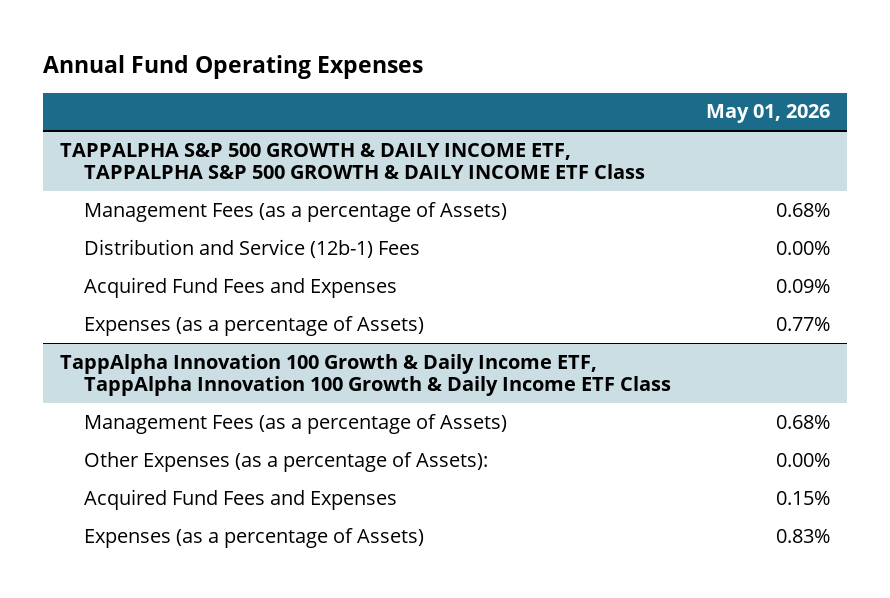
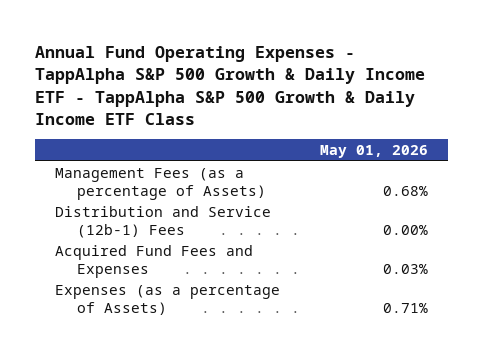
- Annual Fund Operating Expenses
+ Annual Fund Operating Expenses - TappAlpha S&P 500 Growth & Daily Income ETF - TappAlpha S&P 500 Growth & Daily Income ETF Class
- TAPPALPHA S&P 500 GROWTH & DAILY INCOME ETF, TAPPALPHA S&P 500 GROWTH & DAILY INCOME ETF Class
- Acquired Fund Fees and Expenses | 0.09%
- Expenses (as a percentage of Assets) | 0.77%
- TappAlpha Innovation 100 Growth & Daily Income ETF, TappAlpha Innovation 100 Growth & Daily Income ETF Class
- Management Fees (as a percentage of Assets) | 0.68%
- Other Expenses (as a percentage of Assets): | 0.00%
- Acquired Fund Fees and Expenses | 0.15%
- Expenses (as a percentage of Assets) | 0.83%
+ Acquired Fund Fees and Expenses | 0.03%
+ Expenses (as a percentage of Assets) | 0.71%

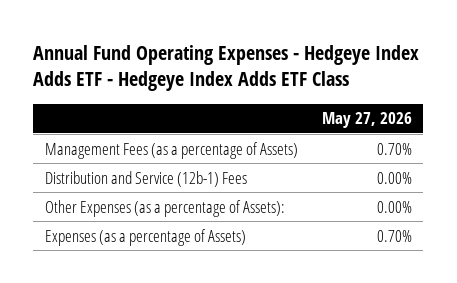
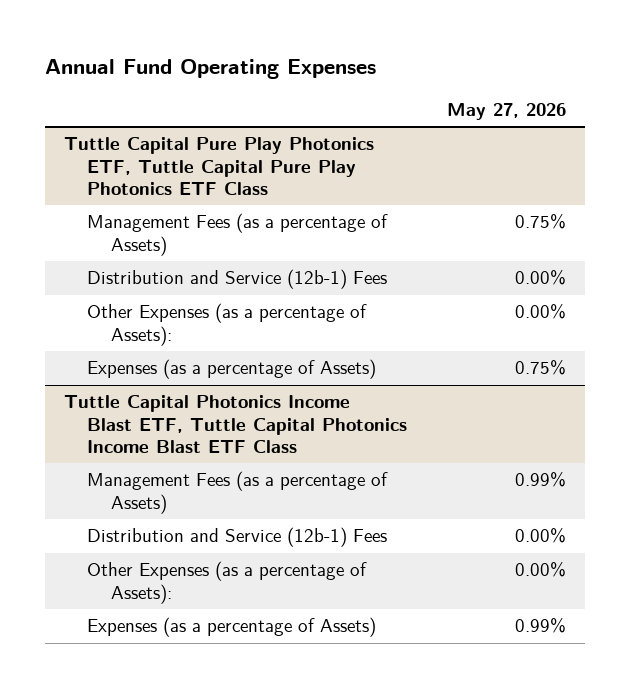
- Annual Fund Operating Expenses - Hedgeye Index Adds ETF - Hedgeye Index Adds ETF Class
+ Annual Fund Operating Expenses
- Management Fees (as a percentage of Assets) | 0.70%
+ Tuttle Capital Pure Play Photonics ETF, Tuttle Capital Pure Play Photonics ETF Class
+ Management Fees (as a percentage of Assets) | 0.75%
- Expenses (as a percentage of Assets) | 0.70%
+ Expenses (as a percentage of Assets) | 0.75%
+ Tuttle Capital Photonics Income Blast ETF, Tuttle Capital Photonics Income Blast ETF Class
+ Management Fees (as a percentage of Assets) | 0.99%
+ Distribution and Service (12b-1) Fees | 0.00%
+ Other Expenses (as a percentage of Assets): | 0.00%
+ Expenses (as a percentage of Assets) | 0.99%

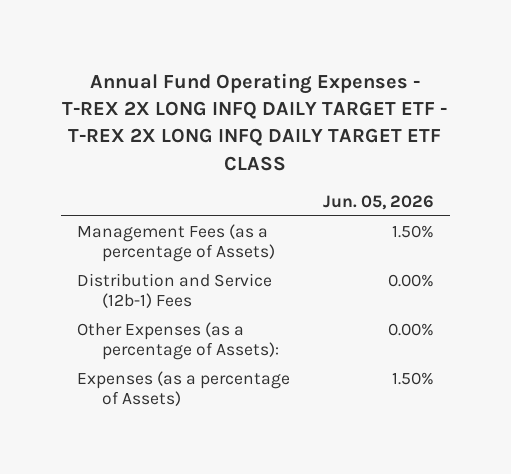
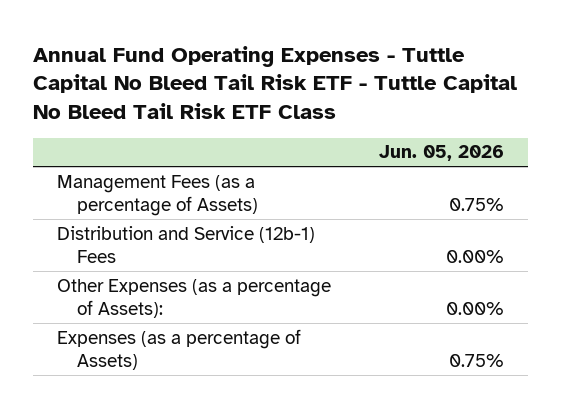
- Annual Fund Operating Expenses - T-REX 2X LONG INFQ DAILY TARGET ETF - T-REX 2X LONG INFQ DAILY TARGET ETF CLASS
+ Annual Fund Operating Expenses - Tuttle Capital No Bleed Tail Risk ETF - Tuttle Capital No Bleed Tail Risk ETF Class
- Management Fees (as a percentage of Assets) | 1.50%
+ Management Fees (as a percentage of Assets) | 0.75%
- Expenses (as a percentage of Assets) | 1.50%
+ Expenses (as a percentage of Assets) | 0.75%

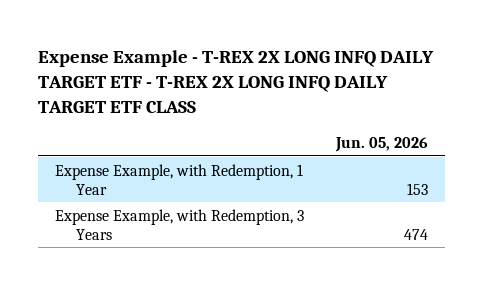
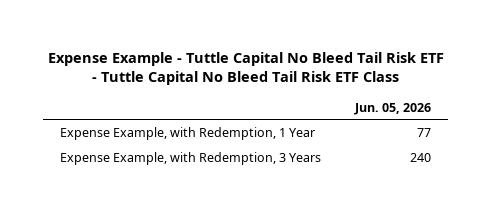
- Expense Example - T-REX 2X LONG INFQ DAILY TARGET ETF - T-REX 2X LONG INFQ DAILY TARGET ETF CLASS
+ Expense Example - Tuttle Capital No Bleed Tail Risk ETF - Tuttle Capital No Bleed Tail Risk ETF Class
- Expense Example, with Redemption, 1 Year | 153
- Expense Example, with Redemption, 3 Years | 474
+ Expense Example, with Redemption, 1 Year | 77
+ Expense Example, with Redemption, 3 Years | 240

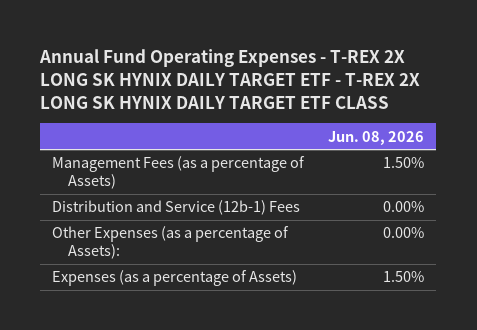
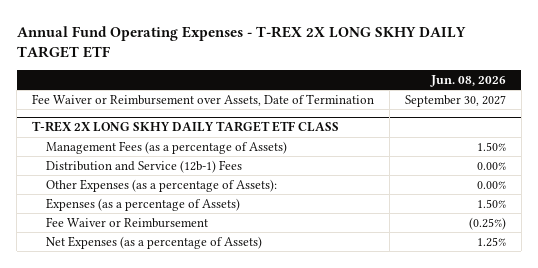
- Annual Fund Operating Expenses - T-REX 2X LONG SK HYNIX DAILY TARGET ETF - T-REX 2X LONG SK HYNIX DAILY TARGET ETF CLASS
+ Annual Fund Operating Expenses - T-REX 2X LONG SKHY DAILY TARGET ETF
+ Fee Waiver or Reimbursement over Assets, Date of Termination | September 30, 2027
+ T-REX 2X LONG SKHY DAILY TARGET ETF CLASS
+ Fee Waiver or Reimbursement | (0.25%)
+ Net Expenses (as a percentage of Assets) | 1.25%

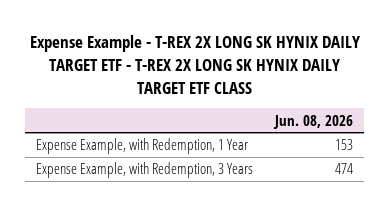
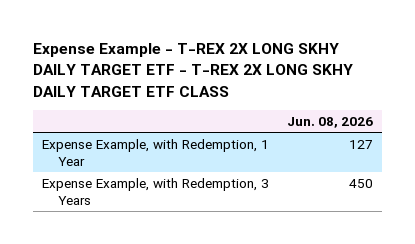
- Expense Example - T-REX 2X LONG SK HYNIX DAILY TARGET ETF - T-REX 2X LONG SK HYNIX DAILY TARGET ETF CLASS
+ Expense Example - T-REX 2X LONG SKHY DAILY TARGET ETF - T-REX 2X LONG SKHY DAILY TARGET ETF CLASS
- Expense Example, with Redemption, 1 Year | 153
- Expense Example, with Redemption, 3 Years | 474
+ Expense Example, with Redemption, 1 Year | 127
+ Expense Example, with Redemption, 3 Years | 450

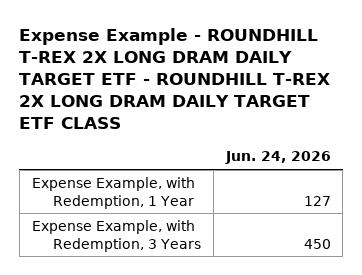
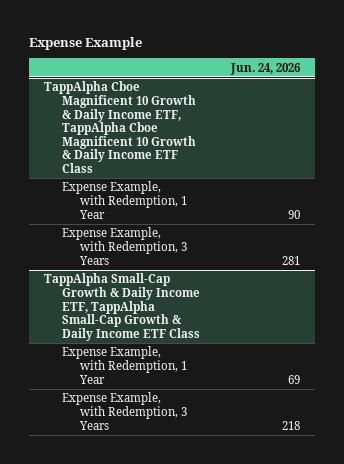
- Expense Example - ROUNDHILL T-REX 2X LONG DRAM DAILY TARGET ETF - ROUNDHILL T-REX 2X LONG DRAM DAILY TARGET ETF CLASS
+ Expense Example
- Expense Example, with Redemption, 1 Year | 127
- Expense Example, with Redemption, 3 Years | 450
+ TappAlpha Cboe Magnificent 10 Growth & Daily Income ETF, TappAlpha Cboe Magnificent 10 Growth & Daily Income ETF Class
+ Expense Example, with Redemption, 1 Year | 90
+ Expense Example, with Redemption, 3 Years | 281
+ TappAlpha Small-Cap Growth & Daily Income ETF, TappAlpha Small-Cap Growth & Daily Income ETF Class
+ Expense Example, with Redemption, 1 Year | 69
+ Expense Example, with Redemption, 3 Years | 218

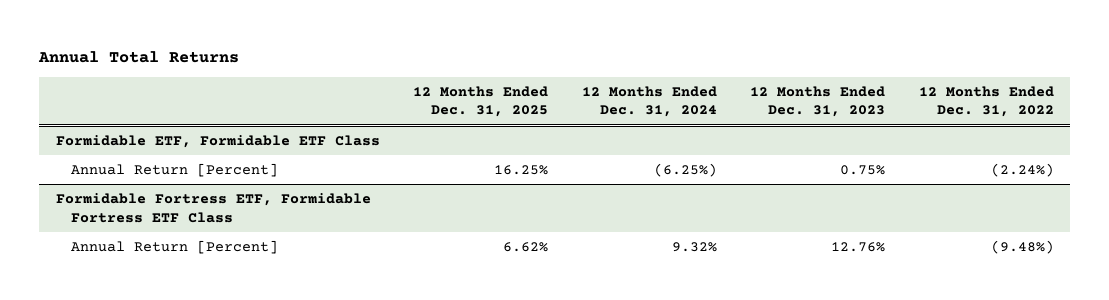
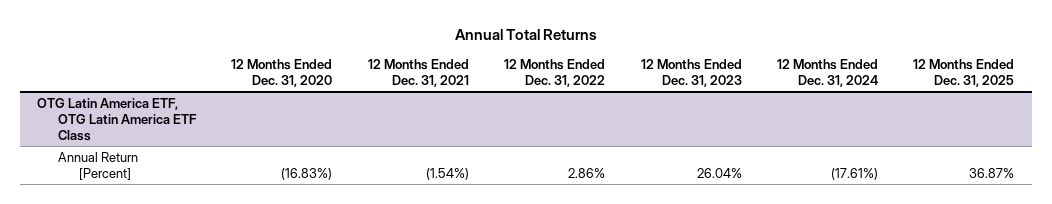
- | 12 Months Ended Dec. 31, 2025 | 12 Months Ended Dec. 31, 2024 | 12 Months Ended Dec. 31, 2023 | 12 Months Ended Dec. 31, 2022
+ | 12 Months Ended Dec. 31, 2020 | 12 Months Ended Dec. 31, 2021 | 12 Months Ended Dec. 31, 2022 | 12 Months Ended Dec. 31, 2023 | 12 Months Ended Dec. 31, 2024 | 12 Months Ended Dec. 31, 2025
- Formidable ETF, Formidable ETF Class
- Annual Return [Percent] | 16.25% | (6.25%) | 0.75% | (2.24%)
- Formidable Fortress ETF, Formidable Fortress ETF Class
- Annual Return [Percent] | 6.62% | 9.32% | 12.76% | (9.48%)
+ OTG Latin America ETF, OTG Latin America ETF Class
+ Annual Return [Percent] | (16.83%) | (1.54%) | 2.86% | 26.04% | (17.61%) | 36.87%

